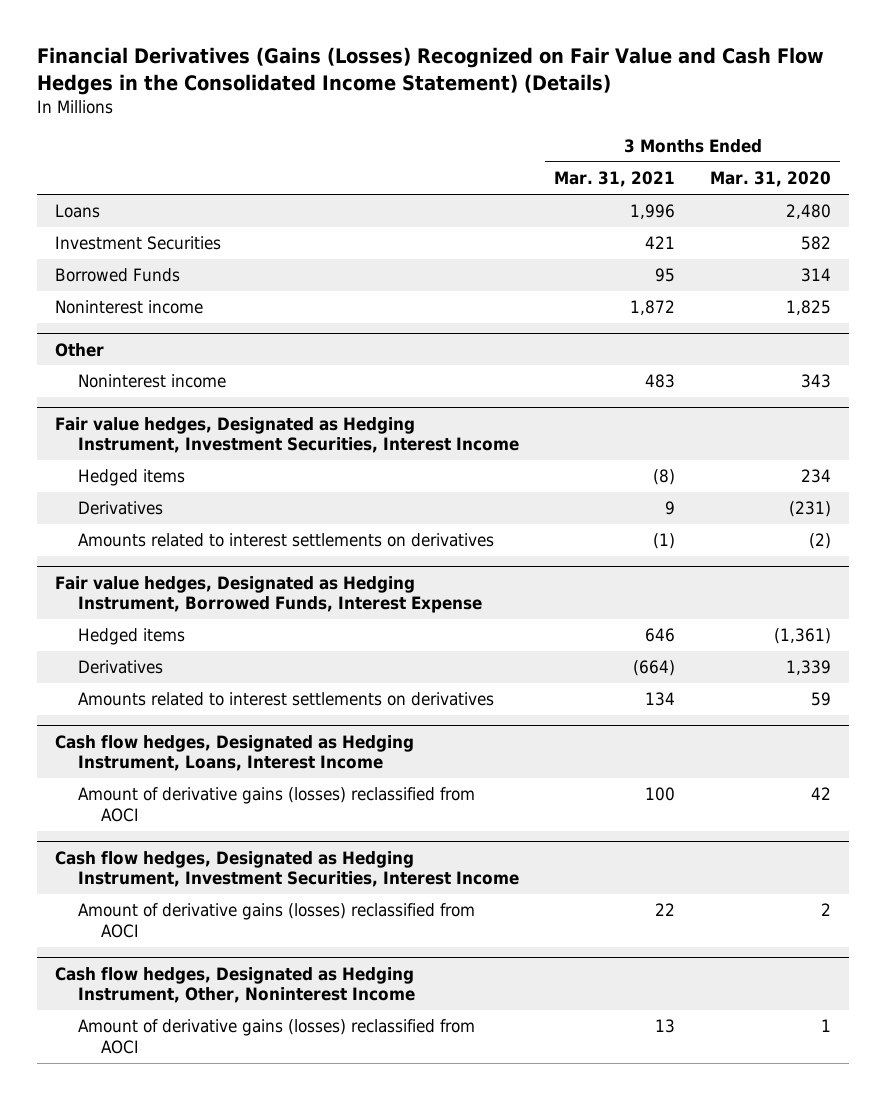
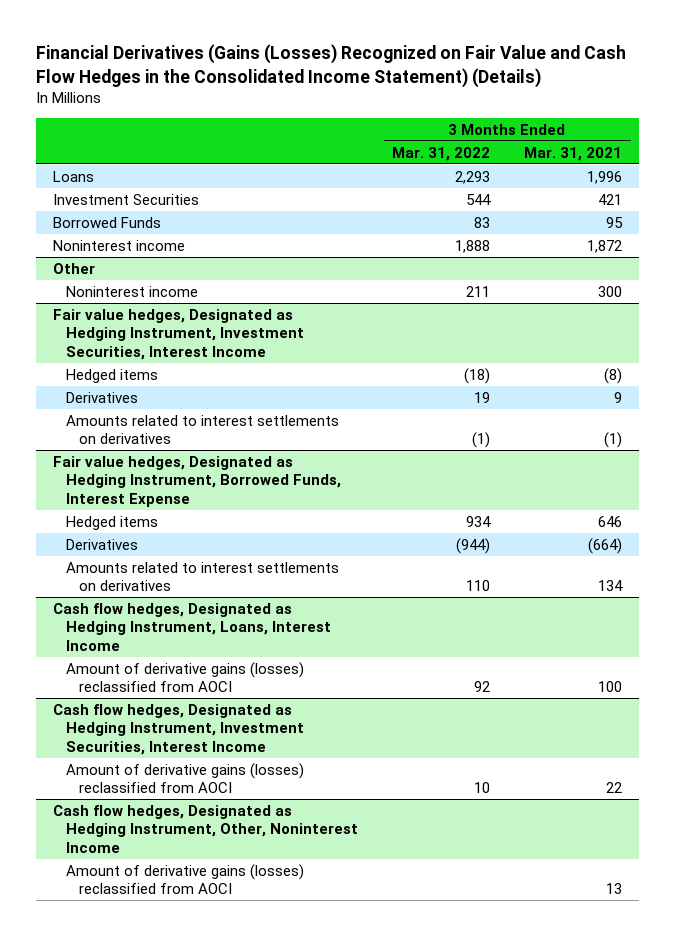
- | 3 Months Ended Mar. 31, 2021 | 3 Months Ended Mar. 31, 2020
+ | 3 Months Ended Mar. 31, 2022 | 3 Months Ended Mar. 31, 2021
@ Other
- Noninterest income | 483 | 343
+ Noninterest income | 211 | 300

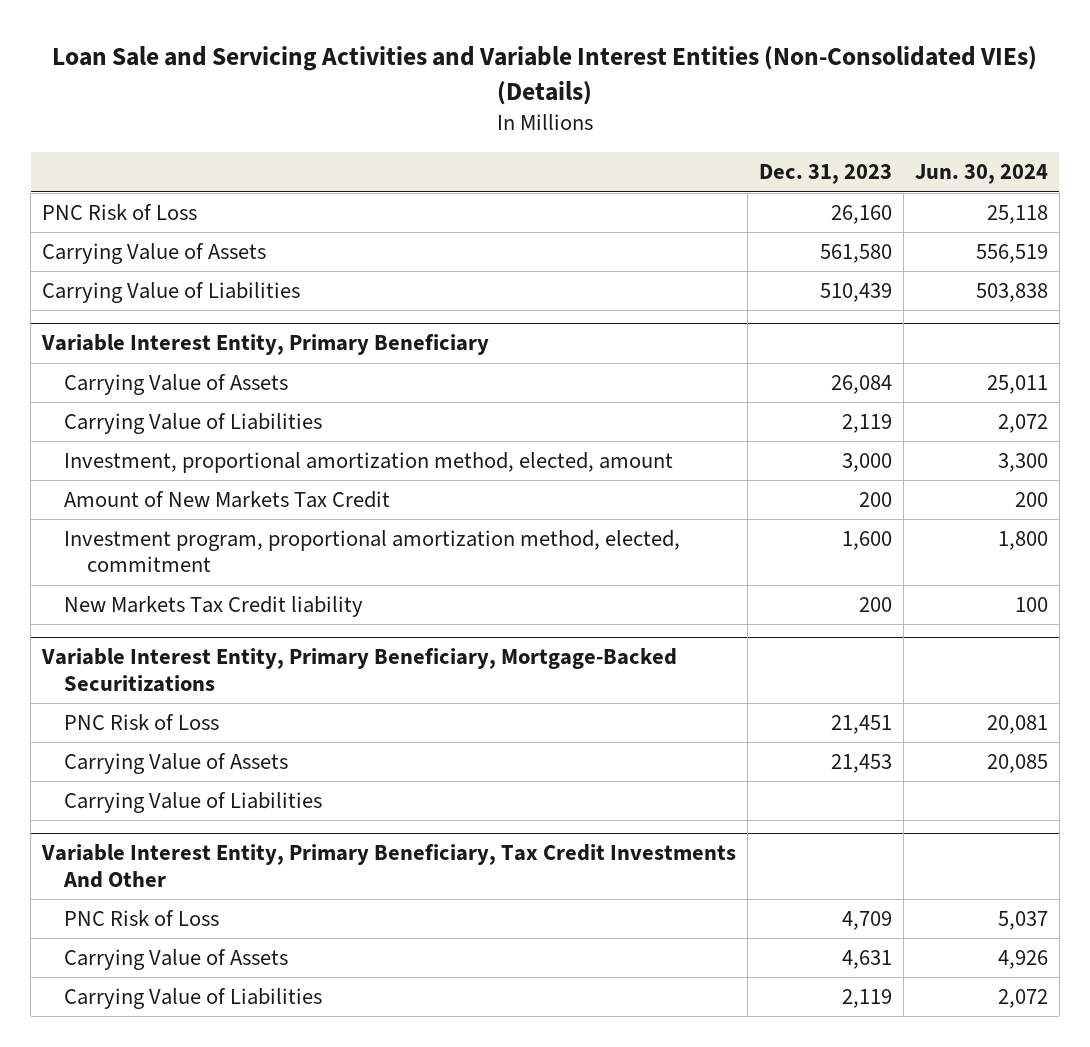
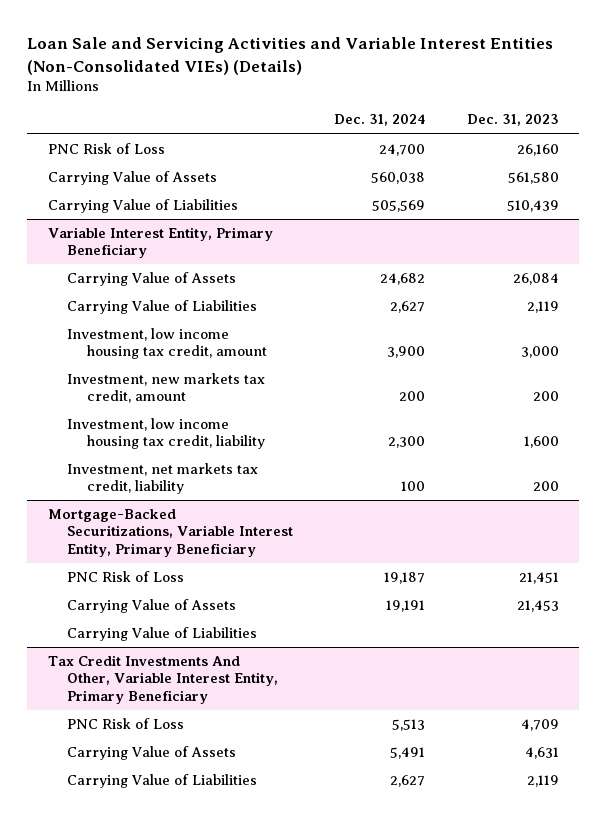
- | Dec. 31, 2023 | Jun. 30, 2024
+ | Dec. 31, 2024 | Dec. 31, 2023
@ Variable Interest Entity, Primary Beneficiary
- Investment, proportional amortization method, elected, amount | 3,000 | 3,300
- Amount of New Markets Tax Credit | 200 | 200
- Investment program, proportional amortization method, elected, commitment | 1,600 | 1,800
- New Markets Tax Credit liability | 200 | 100
- Variable Interest Entity, Primary Beneficiary, Mortgage-Backed Securitizations
@ Variable Interest Entity, Primary Beneficiary
+ Investment, low income housing tax credit, amount | 3,900 | 3,000
+ Investment, new markets tax credit, amount | 200 | 200
+ Investment, low income housing tax credit, liability | 2,300 | 1,600
+ Investment, net markets tax credit, liability | 100 | 200
+ Mortgage-Backed Securitizations, Variable Interest Entity, Primary Beneficiary
- Variable Interest Entity, Primary Beneficiary, Tax Credit Investments And Other
+ Tax Credit Investments And Other, Variable Interest Entity, Primary Beneficiary

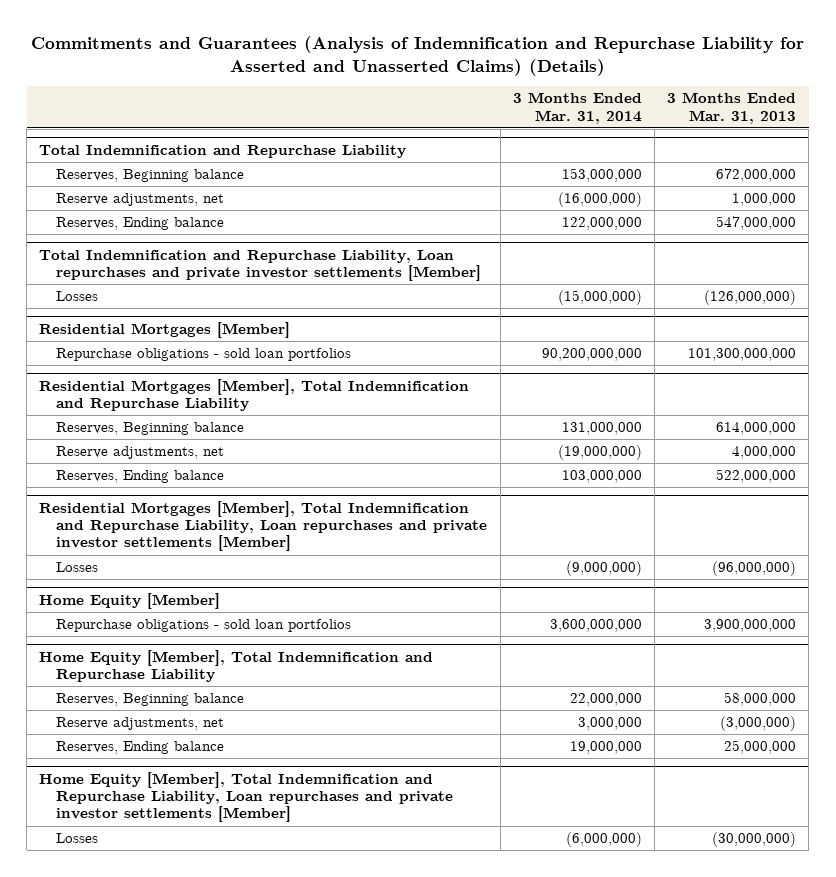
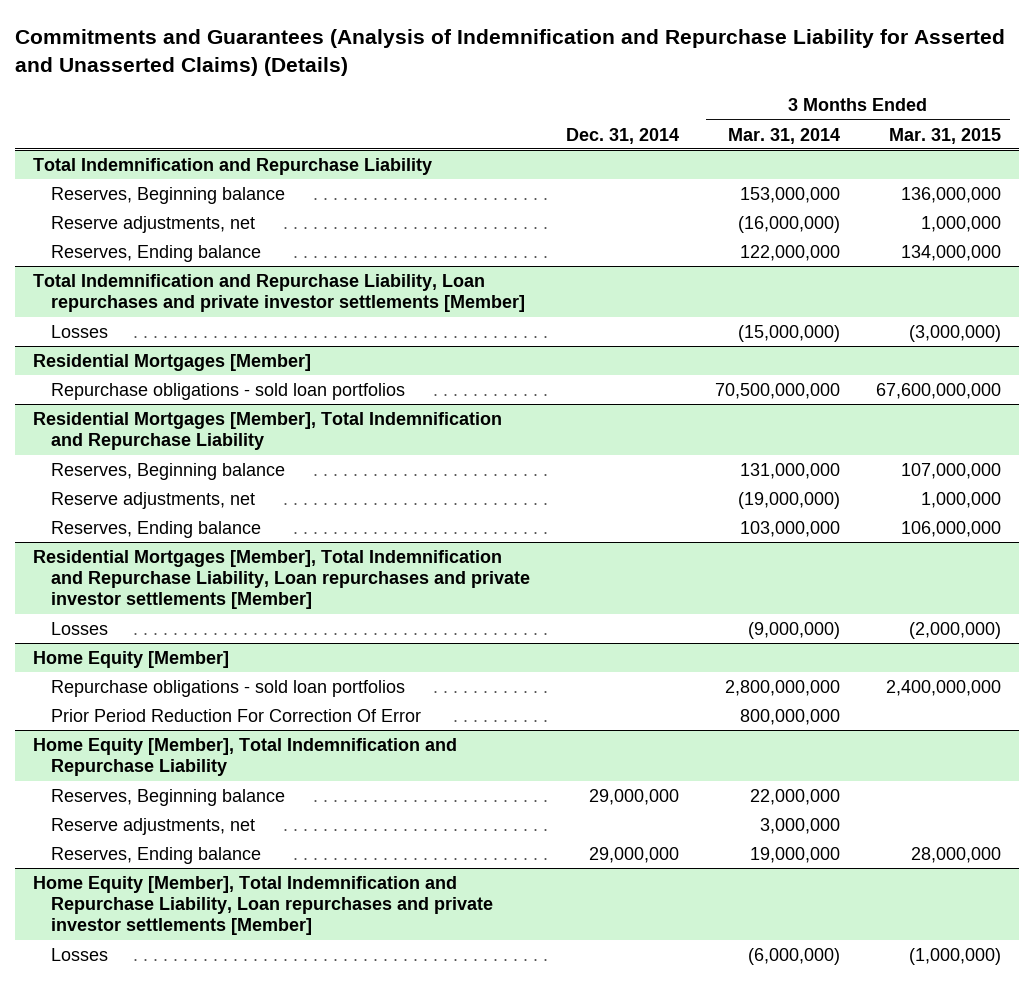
- | 3 Months Ended Mar. 31, 2014 | 3 Months Ended Mar. 31, 2013
+ | Dec. 31, 2014 | 3 Months Ended Mar. 31, 2014 | 3 Months Ended Mar. 31, 2015
@ Residential Mortgages [Member]
- Repurchase obligations - sold loan portfolios | 90,200,000,000 | 101,300,000,000
+ Repurchase obligations - sold loan portfolios | | 70,500,000,000 | 67,600,000,000
@ Home Equity [Member]
- Repurchase obligations - sold loan portfolios | 3,600,000,000 | 3,900,000,000
+ Repurchase obligations - sold loan portfolios | | 2,800,000,000 | 2,400,000,000
+ Prior Period Reduction For Correction Of Error | | 800,000,000 |

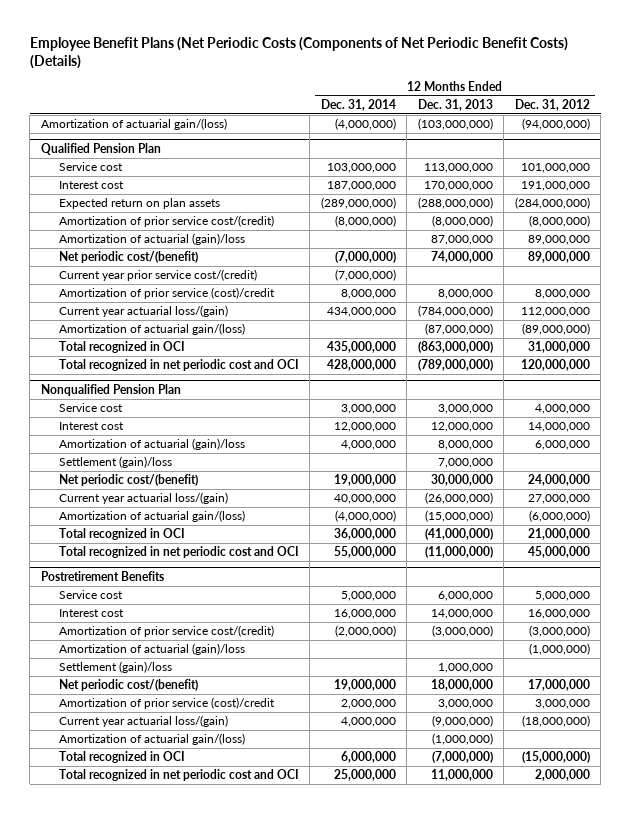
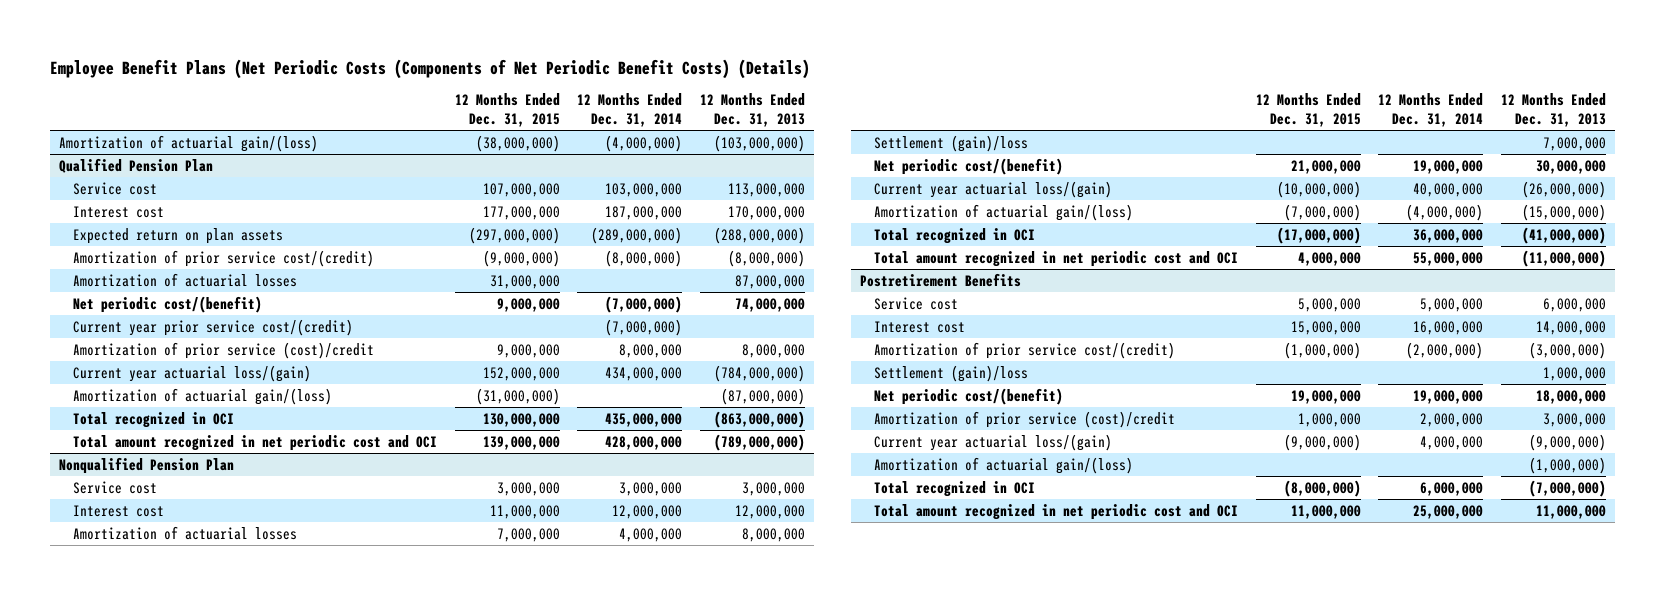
- | 12 Months Ended Dec. 31, 2014 | 12 Months Ended Dec. 31, 2013 | 12 Months Ended Dec. 31, 2012
+ | 12 Months Ended Dec. 31, 2015 | 12 Months Ended Dec. 31, 2014 | 12 Months Ended Dec. 31, 2013
@ Qualified Pension Plan
- Amortization of actuarial (gain)/loss | | 87,000,000 | 89,000,000
+ Amortization of actuarial losses | 31,000,000 | | 87,000,000
- Total recognized in net periodic cost and OCI | 428,000,000 | (789,000,000) | 120,000,000
+ Total amount recognized in net periodic cost and OCI | 139,000,000 | 428,000,000 | (789,000,000)
@ Nonqualified Pension Plan
- Amortization of actuarial (gain)/loss | 4,000,000 | 8,000,000 | 6,000,000
+ Amortization of actuarial losses | 7,000,000 | 4,000,000 | 8,000,000
- Total recognized in net periodic cost and OCI | 55,000,000 | (11,000,000) | 45,000,000
+ Total amount recognized in net periodic cost and OCI | 4,000,000 | 55,000,000 | (11,000,000)
@ Postretirement Benefits
- Amortization of actuarial (gain)/loss | | | (1,000,000)
- Total recognized in net periodic cost and OCI | 25,000,000 | 11,000,000 | 2,000,000
+ Total amount recognized in net periodic cost and OCI | 11,000,000 | 25,000,000 | 11,000,000

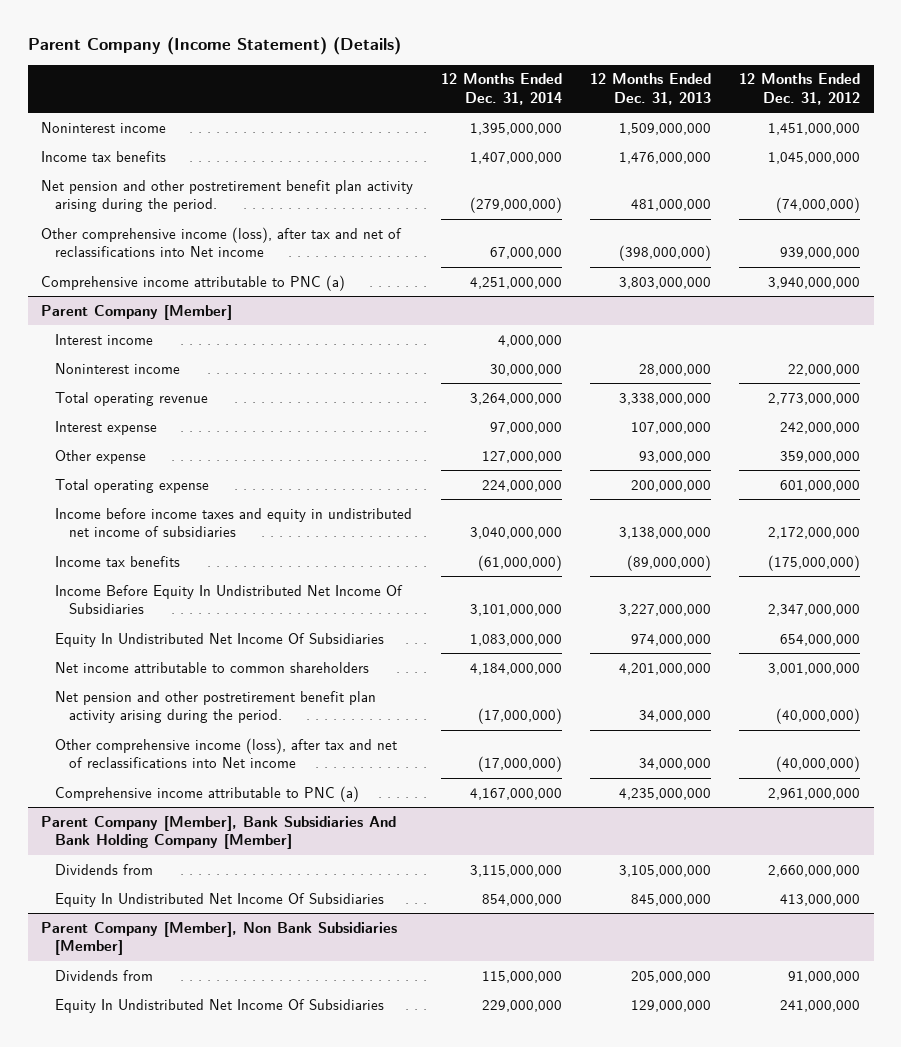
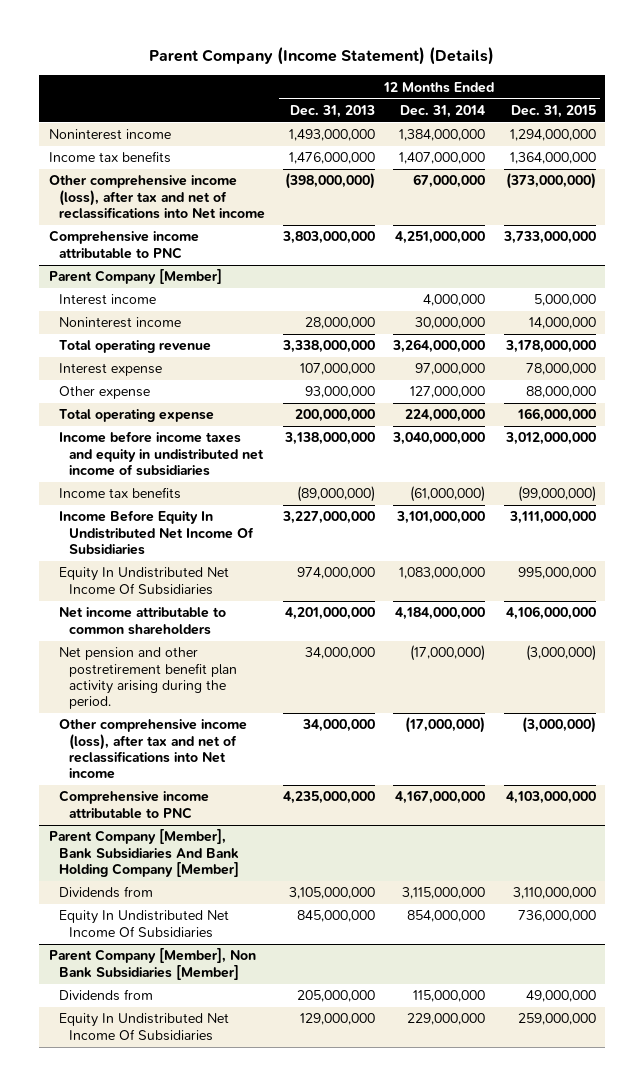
- | 12 Months Ended Dec. 31, 2014 | 12 Months Ended Dec. 31, 2013 | 12 Months Ended Dec. 31, 2012
+ | 12 Months Ended Dec. 31, 2013 | 12 Months Ended Dec. 31, 2014 | 12 Months Ended Dec. 31, 2015
- Noninterest income | 1,395,000,000 | 1,509,000,000 | 1,451,000,000
+ Noninterest income | 1,493,000,000 | 1,384,000,000 | 1,294,000,000
- Net pension and other postretirement benefit plan activity arising during the period. | (279,000,000) | 481,000,000 | (74,000,000)
- Comprehensive income attributable to PNC (a) | 4,251,000,000 | 3,803,000,000 | 3,940,000,000
+ Comprehensive income attributable to PNC | 3,803,000,000 | 4,251,000,000 | 3,733,000,000
@ Parent Company [Member]
- Comprehensive income attributable to PNC (a) | 4,167,000,000 | 4,235,000,000 | 2,961,000,000
+ Comprehensive income attributable to PNC | 4,235,000,000 | 4,167,000,000 | 4,103,000,000

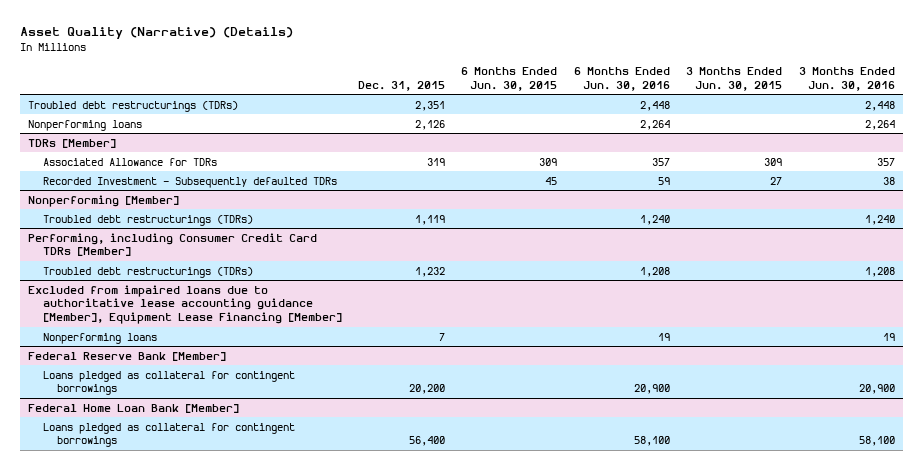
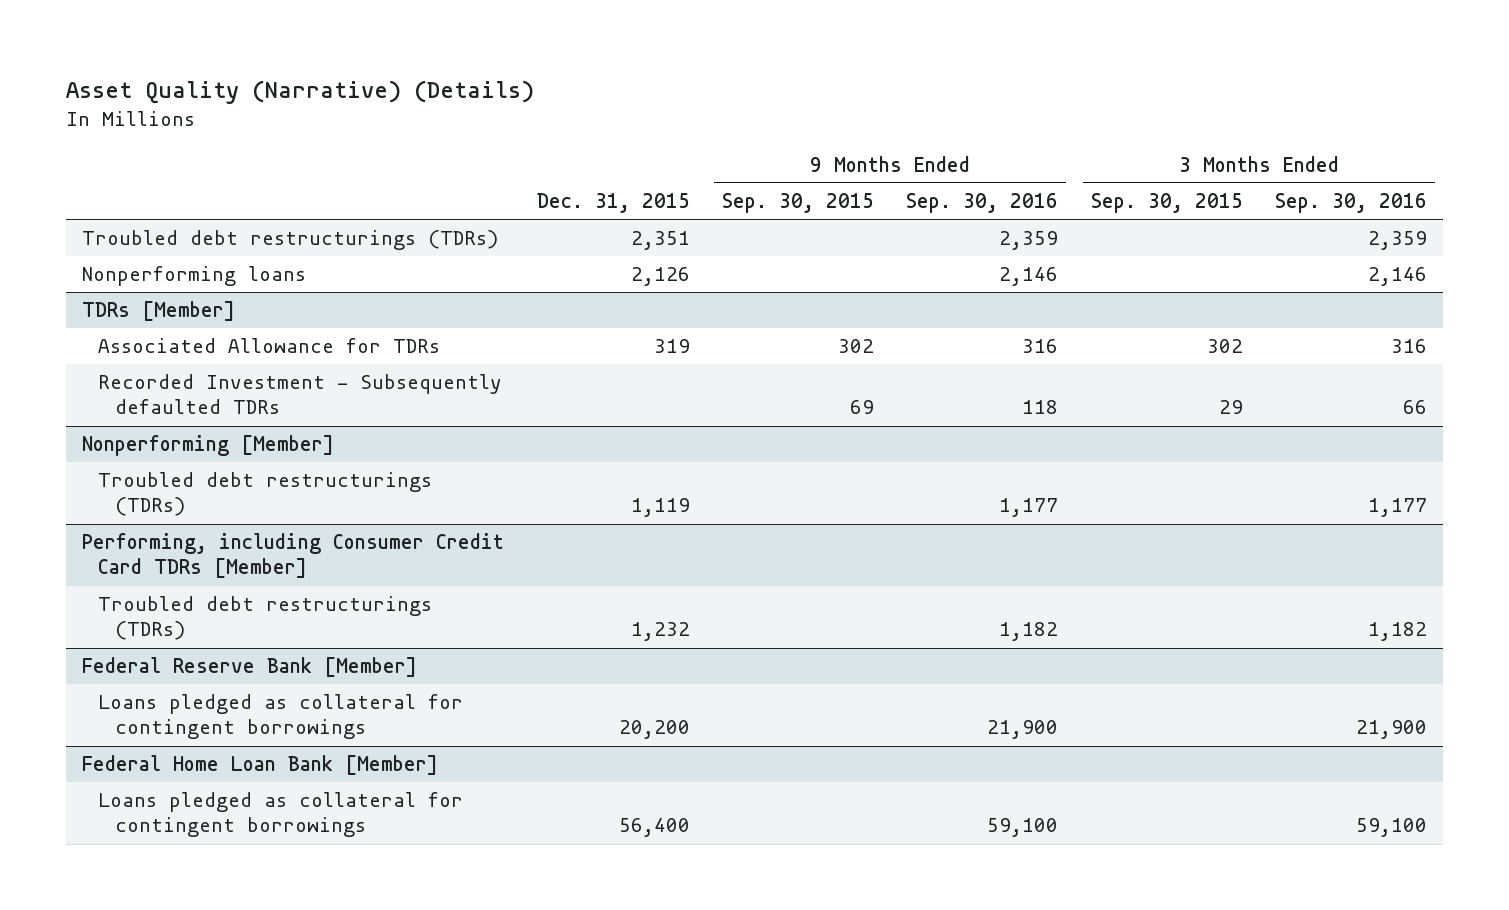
- | Dec. 31, 2015 | 6 Months Ended Jun. 30, 2015 | 6 Months Ended Jun. 30, 2016 | 3 Months Ended Jun. 30, 2015 | 3 Months Ended Jun. 30, 2016
+ | Dec. 31, 2015 | 9 Months Ended Sep. 30, 2015 | 9 Months Ended Sep. 30, 2016 | 3 Months Ended Sep. 30, 2015 | 3 Months Ended Sep. 30, 2016
- Excluded from impaired loans due to authoritative lease accounting guidance [Member], Equipment Lease Financing [Member]
- Nonperforming loans | 7 | | 19 | | 19

